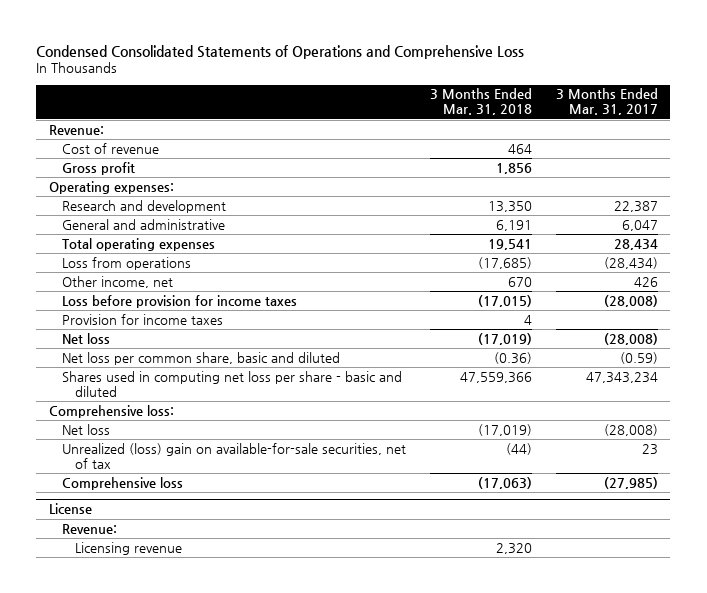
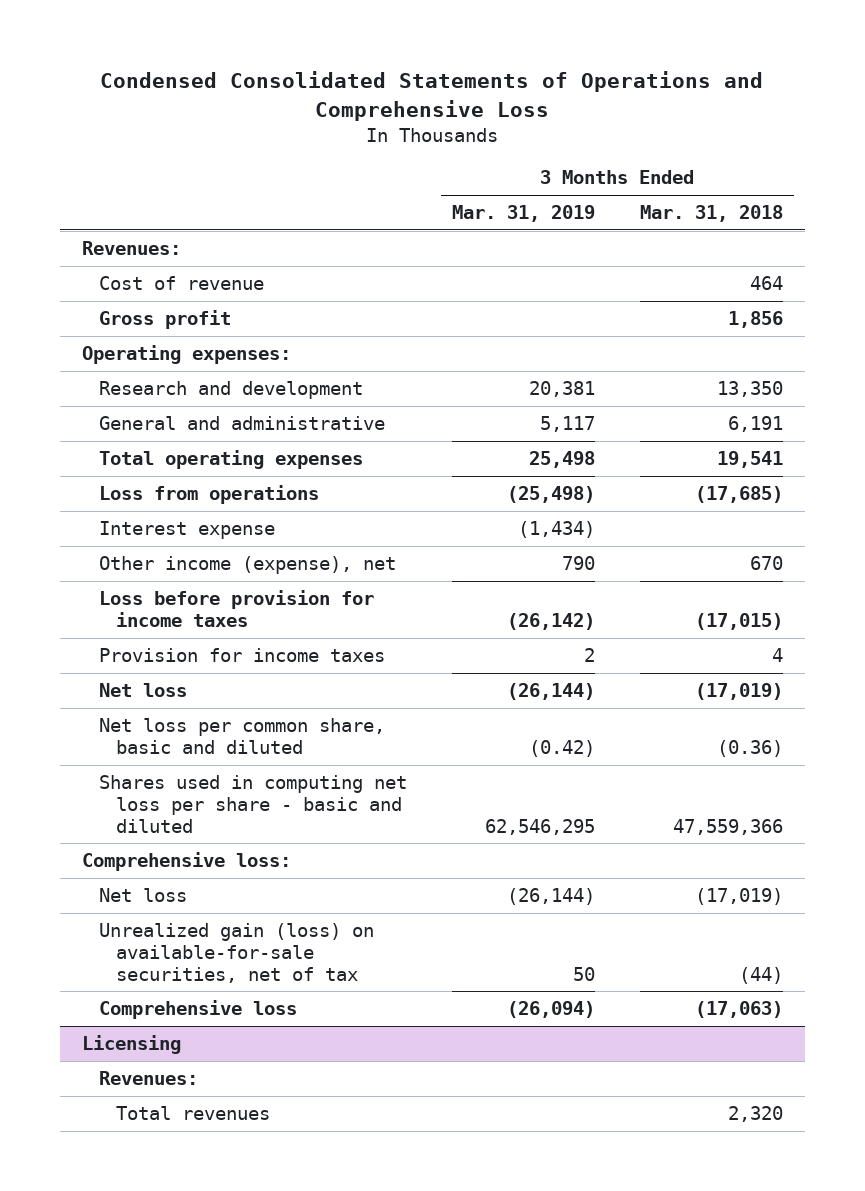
- | 3 Months Ended Mar. 31, 2018 | 3 Months Ended Mar. 31, 2017
+ | 3 Months Ended Mar. 31, 2019 | 3 Months Ended Mar. 31, 2018
- Revenue:
+ Revenues:
- Other income, net | 670 | 426
+ Interest expense | (1,434) |
+ Other income (expense), net | 790 | 670
- Unrealized (loss) gain on available-for-sale securities, net of tax | (44) | 23
+ Unrealized gain (loss) on available-for-sale securities, net of tax | 50 | (44)
- License
- Revenue:
- Licensing revenue | 2,320 |
+ Licensing
+ Revenues:
+ Total revenues | | 2,320

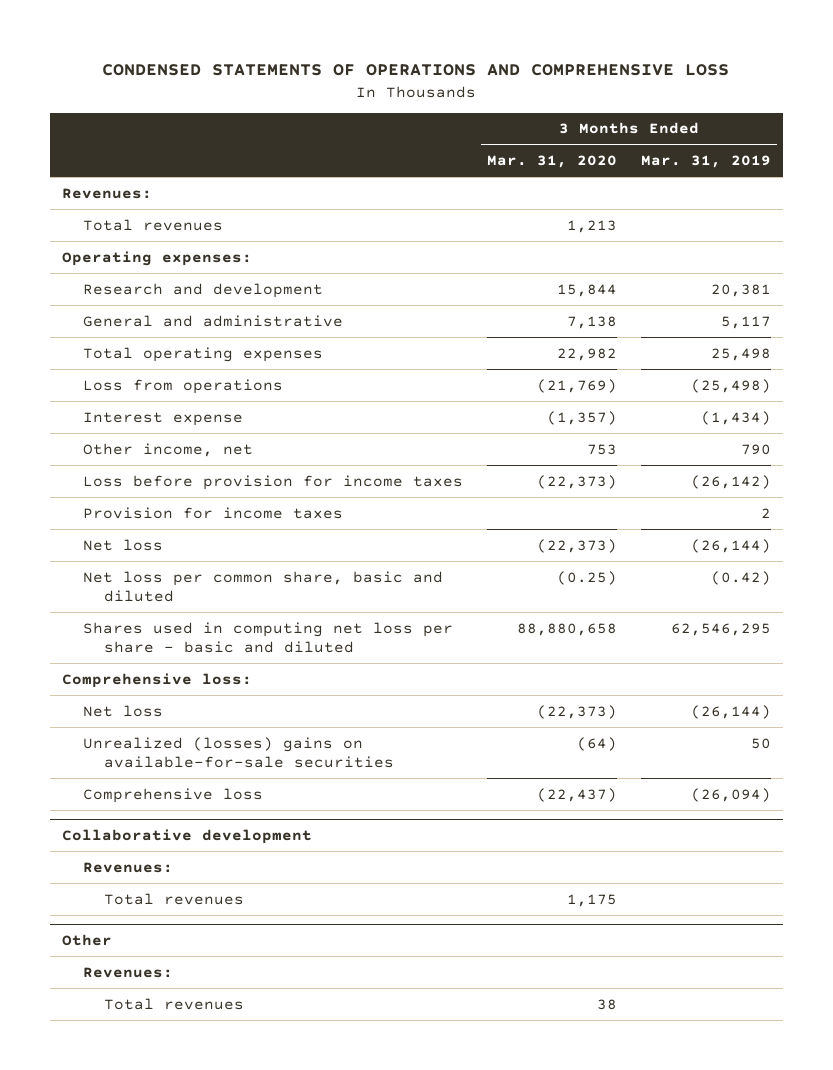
- Condensed Consolidated Statements of Operations and Comprehensive Loss
+ CONDENSED STATEMENTS OF OPERATIONS AND COMPREHENSIVE LOSS
- | 3 Months Ended Mar. 31, 2019 | 3 Months Ended Mar. 31, 2018
+ | 3 Months Ended Mar. 31, 2020 | 3 Months Ended Mar. 31, 2019
- Cost of revenue | | 464
- Gross profit | | 1,856
+ Total revenues | 1,213 |
- Other income (expense), net | 790 | 670
+ Other income, net | 753 | 790
- Unrealized gain (loss) on available-for-sale securities, net of tax | 50 | (44)
+ Unrealized (losses) gains on available-for-sale securities | (64) | 50
- Licensing
+ Collaborative development
+ Other
+ Revenues:
+ Total revenues | 38 |

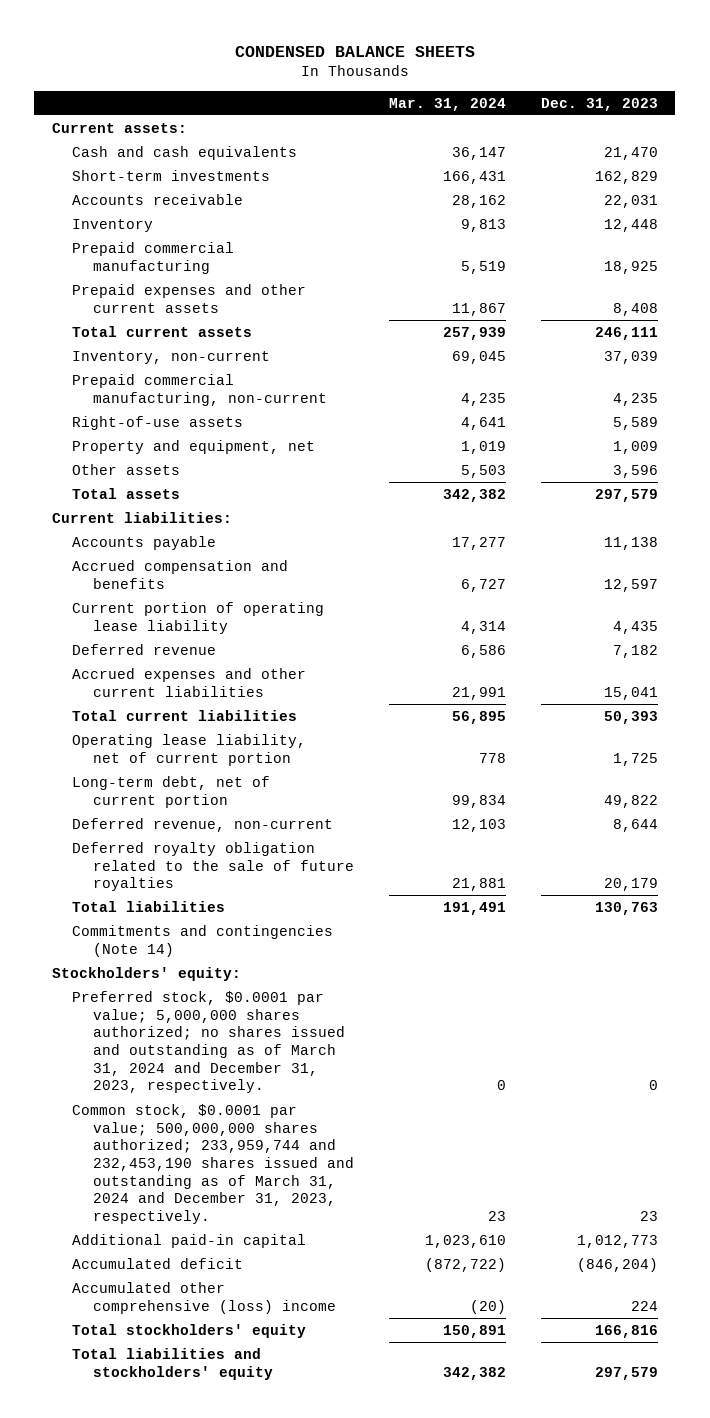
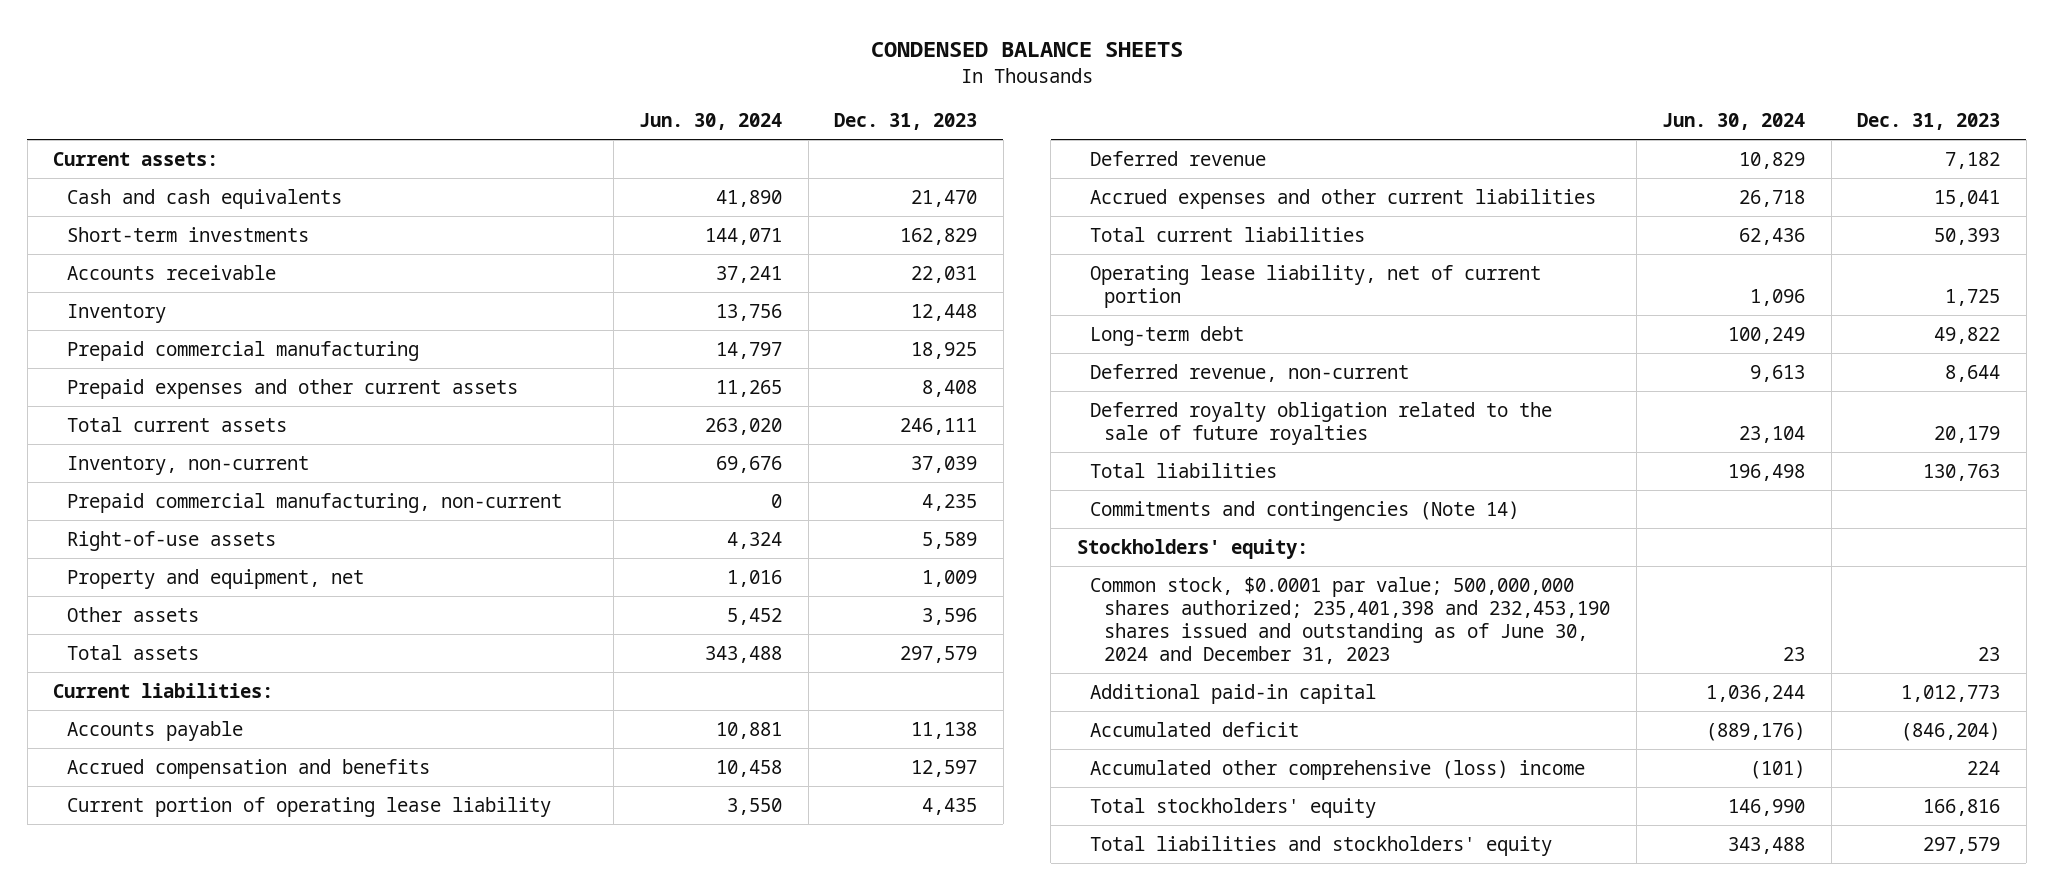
- | Mar. 31, 2024 | Dec. 31, 2023
+ | Jun. 30, 2024 | Dec. 31, 2023
- Long-term debt, net of current portion | 99,834 | 49,822
+ Long-term debt | 100,249 | 49,822
- Preferred stock, $0.0001 par value; 5,000,000 shares authorized; no shares issued and outstanding as of March 31, 2024 and December 31, 2023, respectively. | 0 | 0
- Common stock, $0.0001 par value; 500,000,000 shares authorized; 233,959,744 and 232,453,190 shares issued and outstanding as of March 31, 2024 and December 31, 2023, respectively. | 23 | 23
+ Common stock, $0.0001 par value; 500,000,000 shares authorized; 235,401,398 and 232,453,190 shares issued and outstanding as of June 30, 2024 and December 31, 2023 | 23 | 23

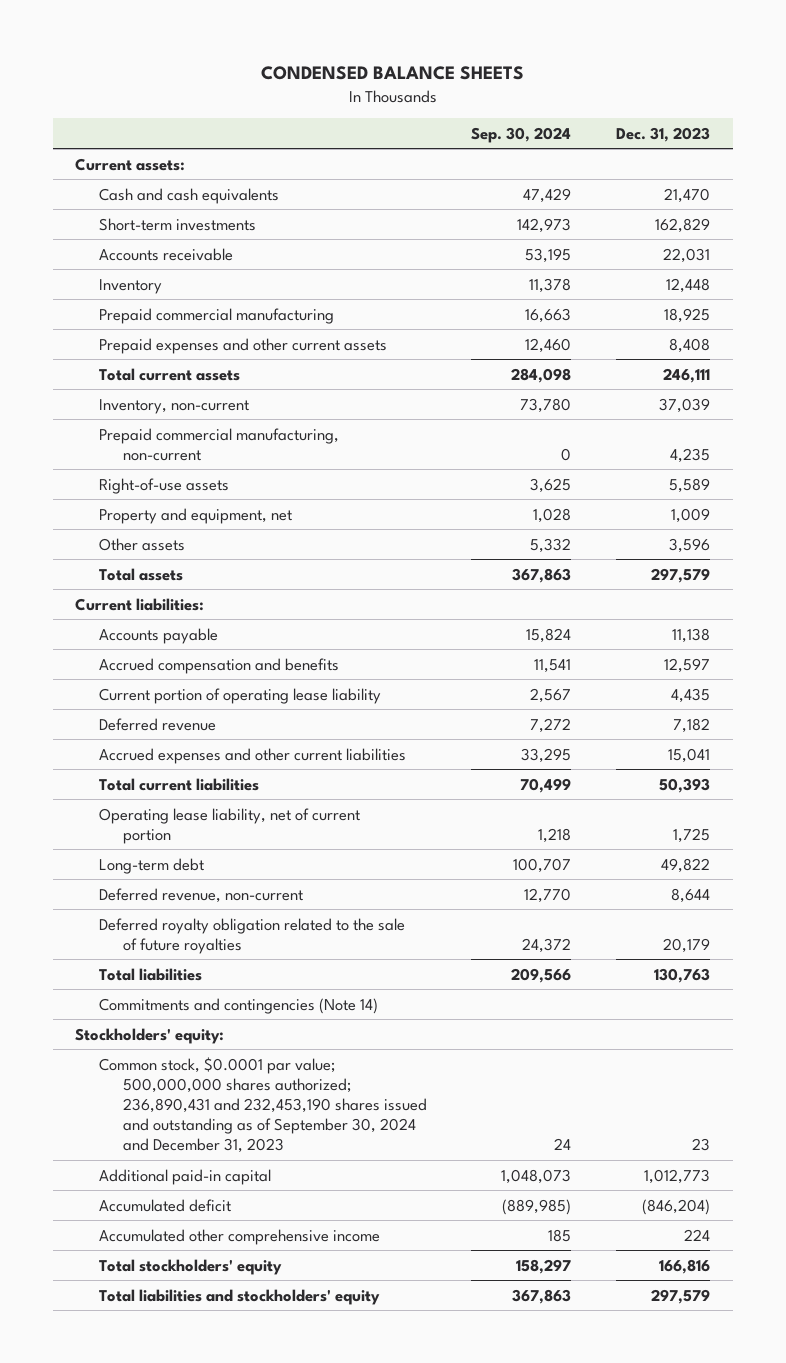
- | Jun. 30, 2024 | Dec. 31, 2023
+ | Sep. 30, 2024 | Dec. 31, 2023
- Common stock, $0.0001 par value; 500,000,000 shares authorized; 235,401,398 and 232,453,190 shares issued and outstanding as of June 30, 2024 and December 31, 2023 | 23 | 23
+ Common stock, $0.0001 par value; 500,000,000 shares authorized; 236,890,431 and 232,453,190 shares issued and outstanding as of September 30, 2024 and December 31, 2023 | 24 | 23
- Accumulated other comprehensive (loss) income | (101) | 224
+ Accumulated other comprehensive income | 185 | 224

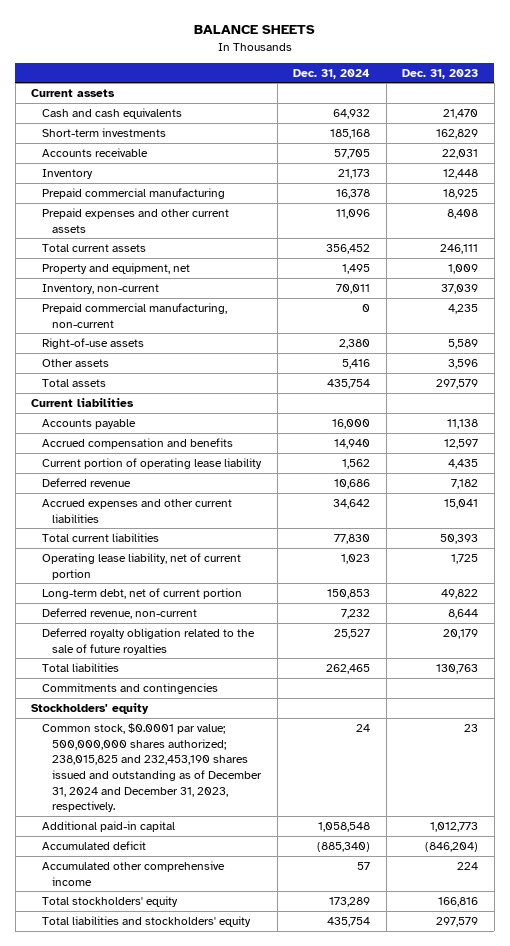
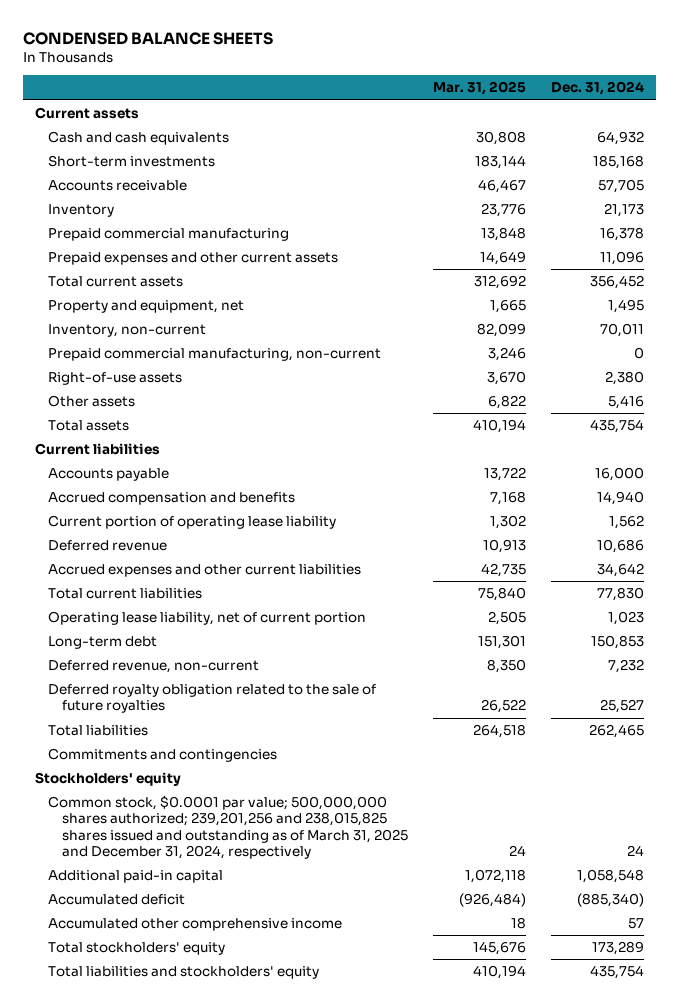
- BALANCE SHEETS
+ CONDENSED BALANCE SHEETS
- | Dec. 31, 2024 | Dec. 31, 2023
+ | Mar. 31, 2025 | Dec. 31, 2024
- Long-term debt, net of current portion | 150,853 | 49,822
+ Long-term debt | 151,301 | 150,853
- Common stock, $0.0001 par value; 500,000,000 shares authorized; 238,015,825 and 232,453,190 shares issued and outstanding as of December 31, 2024 and December 31, 2023, respectively. | 24 | 23
+ Common stock, $0.0001 par value; 500,000,000 shares authorized; 239,201,256 and 238,015,825 shares issued and outstanding as of March 31, 2025 and December 31, 2024, respectively | 24 | 24

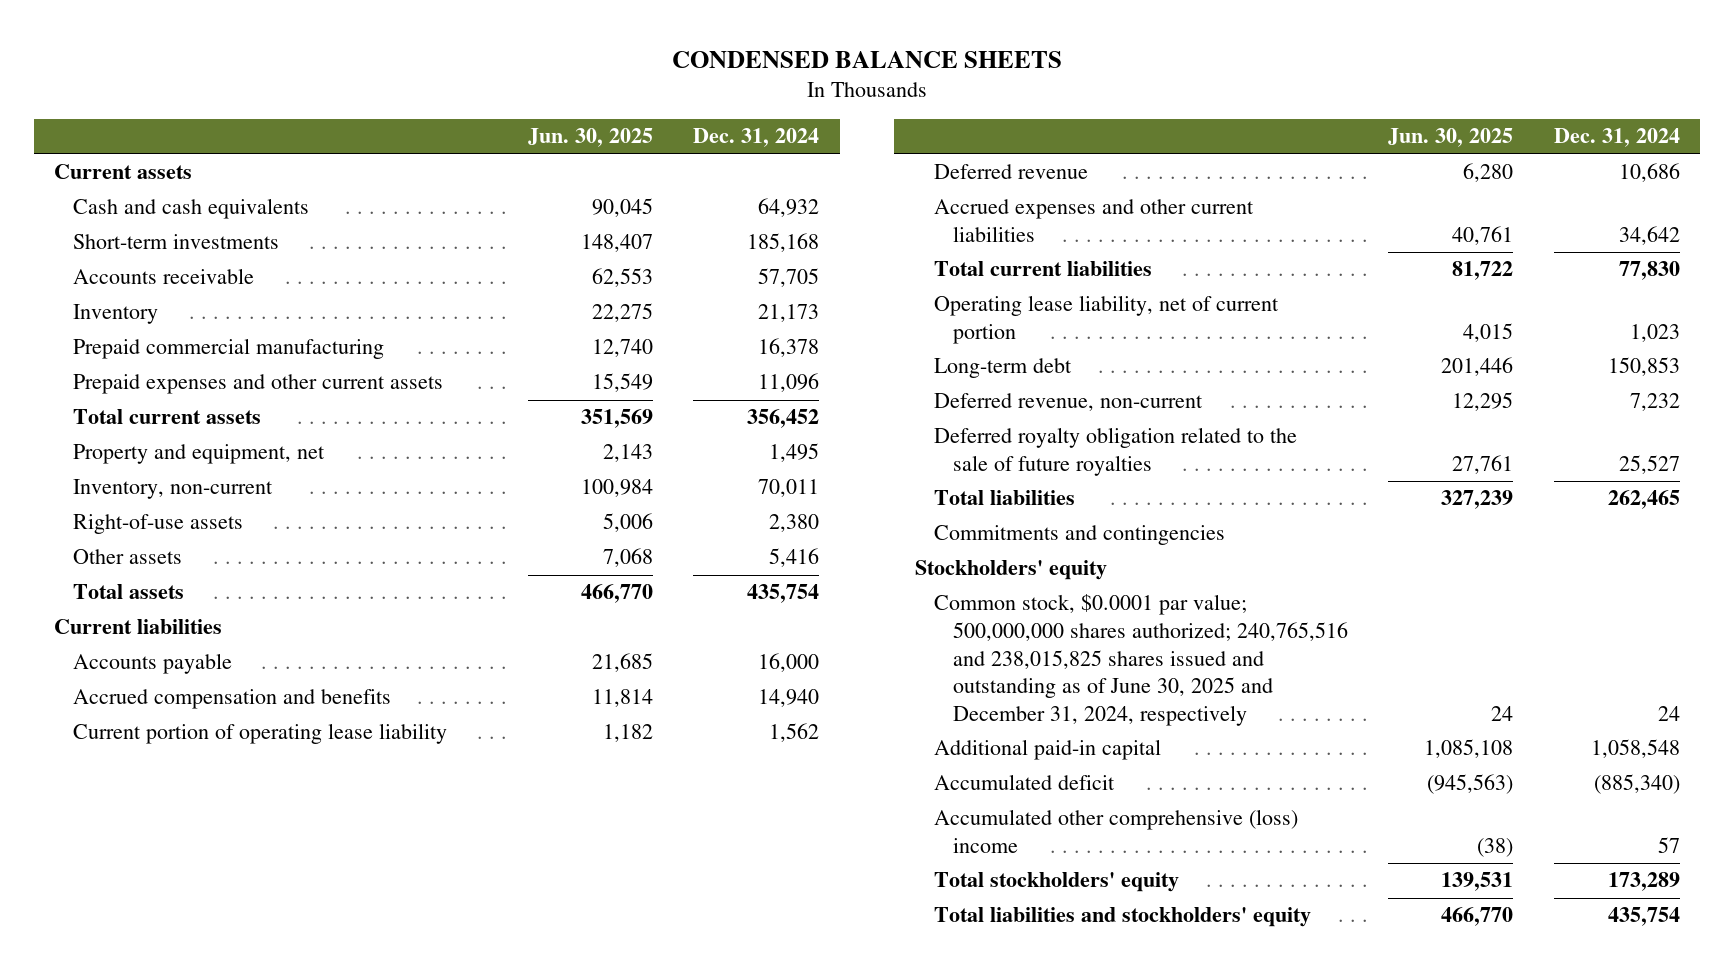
- | Mar. 31, 2025 | Dec. 31, 2024
+ | Jun. 30, 2025 | Dec. 31, 2024
- Prepaid commercial manufacturing, non-current | 3,246 | 0
- Common stock, $0.0001 par value; 500,000,000 shares authorized; 239,201,256 and 238,015,825 shares issued and outstanding as of March 31, 2025 and December 31, 2024, respectively | 24 | 24
+ Common stock, $0.0001 par value; 500,000,000 shares authorized; 240,765,516 and 238,015,825 shares issued and outstanding as of June 30, 2025 and December 31, 2024, respectively | 24 | 24
- Accumulated other comprehensive income | 18 | 57
+ Accumulated other comprehensive (loss) income | (38) | 57

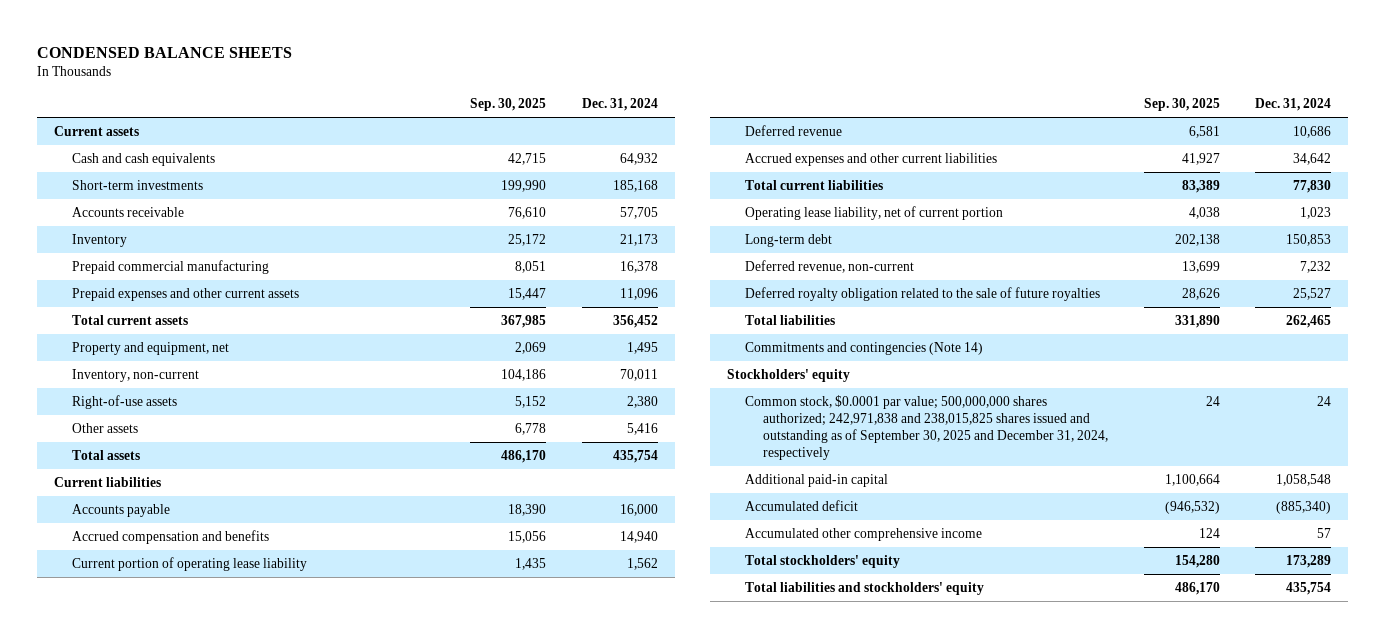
- | Jun. 30, 2025 | Dec. 31, 2024
+ | Sep. 30, 2025 | Dec. 31, 2024
- Commitments and contingencies
+ Commitments and contingencies (Note 14)
- Common stock, $0.0001 par value; 500,000,000 shares authorized; 240,765,516 and 238,015,825 shares issued and outstanding as of June 30, 2025 and December 31, 2024, respectively | 24 | 24
+ Common stock, $0.0001 par value; 500,000,000 shares authorized; 242,971,838 and 238,015,825 shares issued and outstanding as of September 30, 2025 and December 31, 2024, respectively | 24 | 24
- Accumulated other comprehensive (loss) income | (38) | 57
+ Accumulated other comprehensive income | 124 | 57

